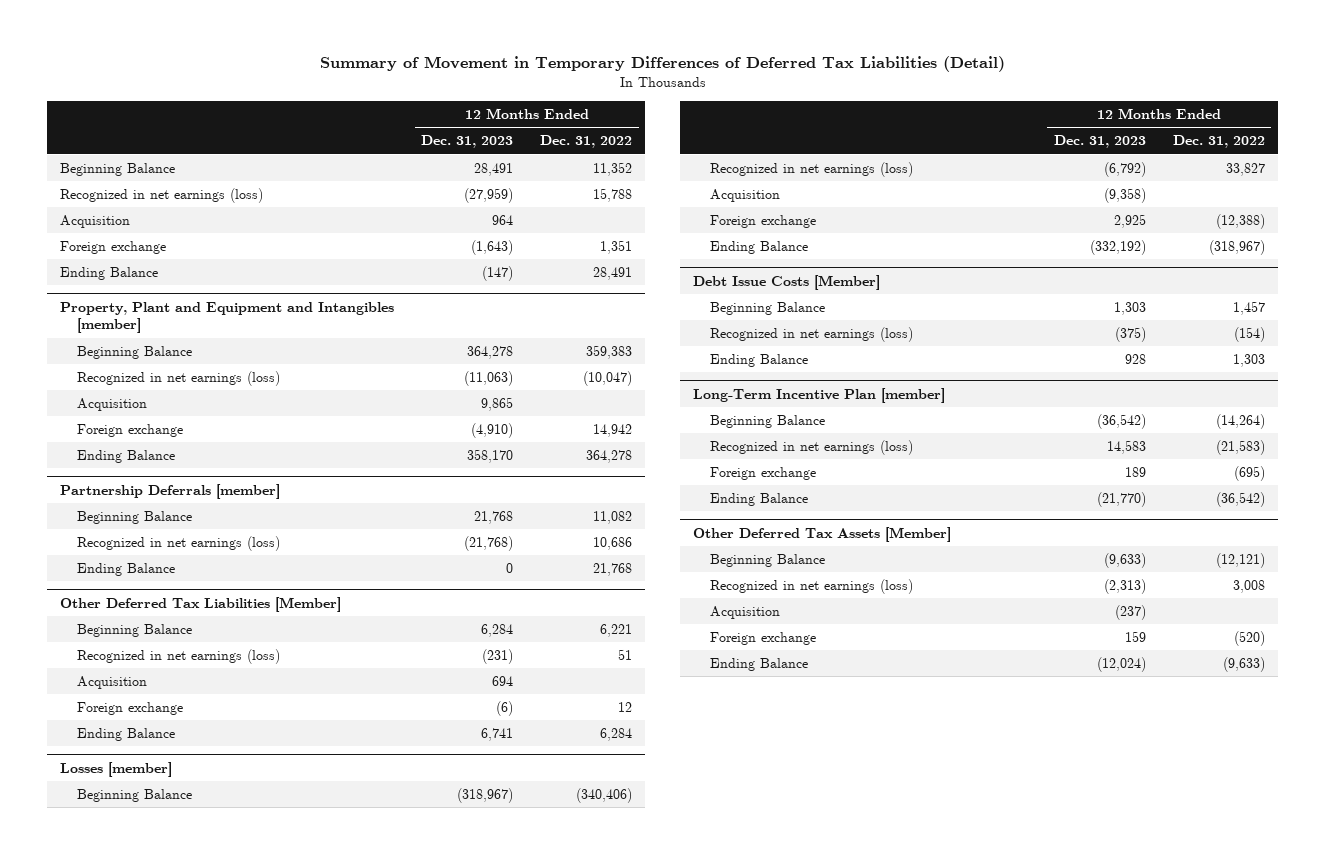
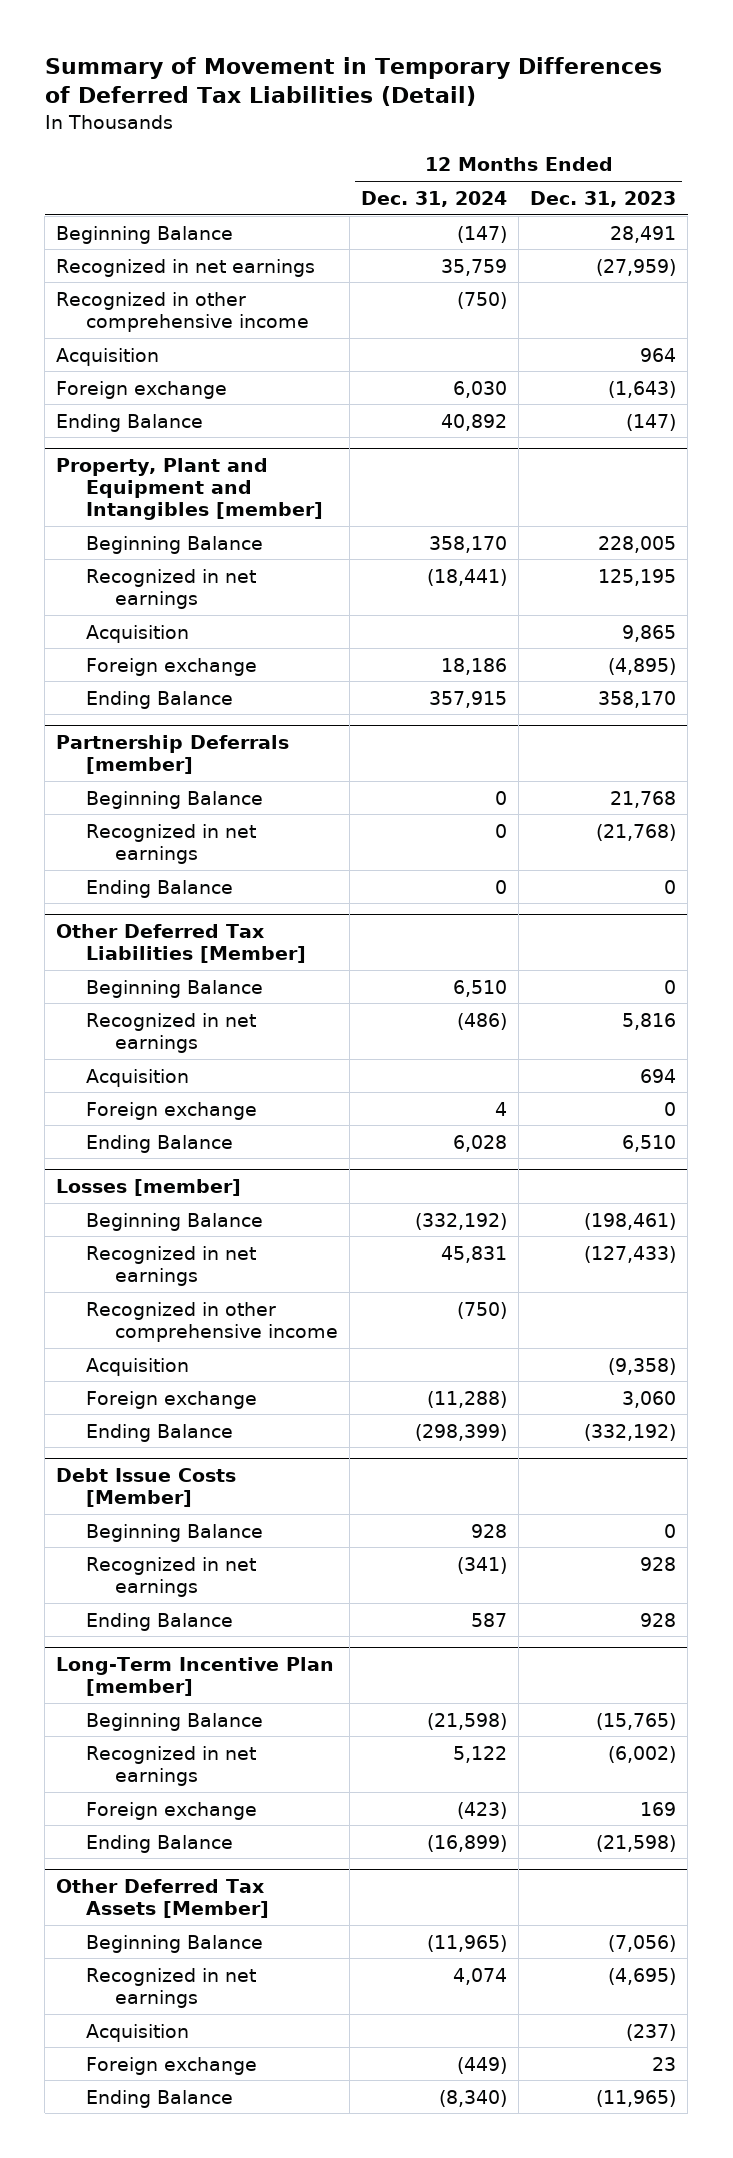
- | 12 Months Ended Dec. 31, 2023 | 12 Months Ended Dec. 31, 2022
+ | 12 Months Ended Dec. 31, 2024 | 12 Months Ended Dec. 31, 2023
- Recognized in net earnings (loss) | (27,959) | 15,788
+ Recognized in net earnings | 35,759 | (27,959)
+ Recognized in other comprehensive income | (750) |
@ Property, Plant and Equipment and Intangibles [member]
- Beginning Balance | 364,278 | 359,383
- Recognized in net earnings (loss) | (11,063) | (10,047)
+ Beginning Balance | 358,170 | 228,005
+ Recognized in net earnings | (18,441) | 125,195
- Foreign exchange | (4,910) | 14,942
+ Foreign exchange | 18,186 | (4,895)
@ Partnership Deferrals [member]
- Recognized in net earnings (loss) | (21,768) | 10,686
+ Recognized in net earnings | 0 | (21,768)
@ Other Deferred Tax Liabilities [Member]
- Beginning Balance | 6,284 | 6,221
- Recognized in net earnings (loss) | (231) | 51
+ Beginning Balance | 6,510 | 0
+ Recognized in net earnings | (486) | 5,816
- Foreign exchange | (6) | 12
- Ending Balance | 6,741 | 6,284
+ Foreign exchange | 4 | 0
+ Ending Balance | 6,028 | 6,510
@ Losses [member]
- Beginning Balance | (318,967) | (340,406)
- Recognized in net earnings (loss) | (6,792) | 33,827
+ Beginning Balance | (332,192) | (198,461)
+ Recognized in net earnings | 45,831 | (127,433)
+ Recognized in other comprehensive income | (750) |
- Foreign exchange | 2,925 | (12,388)
+ Foreign exchange | (11,288) | 3,060
@ Debt Issue Costs [Member]
- Beginning Balance | 1,303 | 1,457
- Recognized in net earnings (loss) | (375) | (154)
+ Beginning Balance | 928 | 0
+ Recognized in net earnings | (341) | 928
@ Long-Term Incentive Plan [member]
- Beginning Balance | (36,542) | (14,264)
- Recognized in net earnings (loss) | 14,583 | (21,583)
- Foreign exchange | 189 | (695)
- Ending Balance | (21,770) | (36,542)
+ Beginning Balance | (21,598) | (15,765)
+ Recognized in net earnings | 5,122 | (6,002)
+ Foreign exchange | (423) | 169
+ Ending Balance | (16,899) | (21,598)
@ Other Deferred Tax Assets [Member]
- Beginning Balance | (9,633) | (12,121)
- Recognized in net earnings (loss) | (2,313) | 3,008
+ Beginning Balance | (11,965) | (7,056)
+ Recognized in net earnings | 4,074 | (4,695)
- Foreign exchange | 159 | (520)
- Ending Balance | (12,024) | (9,633)
+ Foreign exchange | (449) | 23
+ Ending Balance | (8,340) | (11,965)

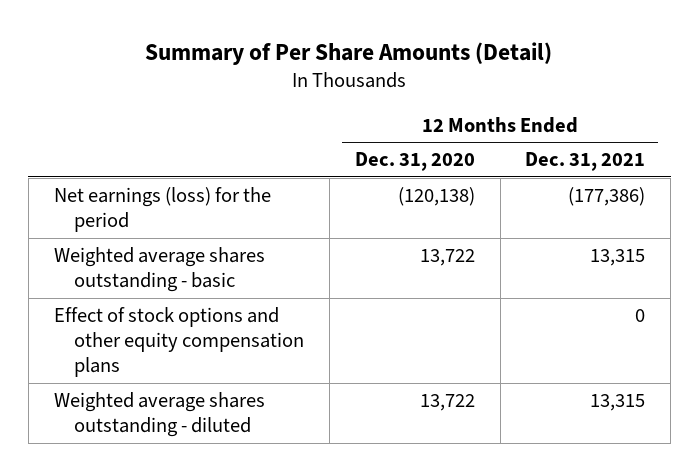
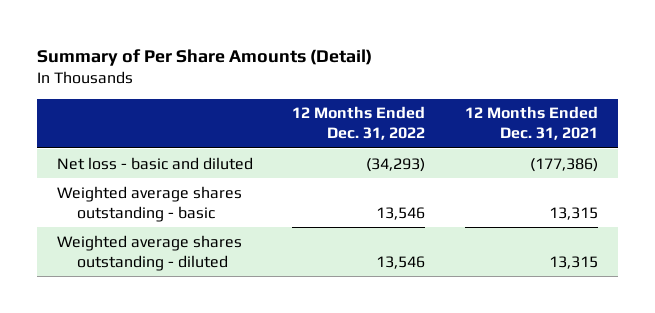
- | 12 Months Ended Dec. 31, 2020 | 12 Months Ended Dec. 31, 2021
+ | 12 Months Ended Dec. 31, 2022 | 12 Months Ended Dec. 31, 2021
- Net earnings (loss) for the period | (120,138) | (177,386)
+ Net loss - basic and diluted | (34,293) | (177,386)
- Effect of stock options and other equity compensation plans | | 0

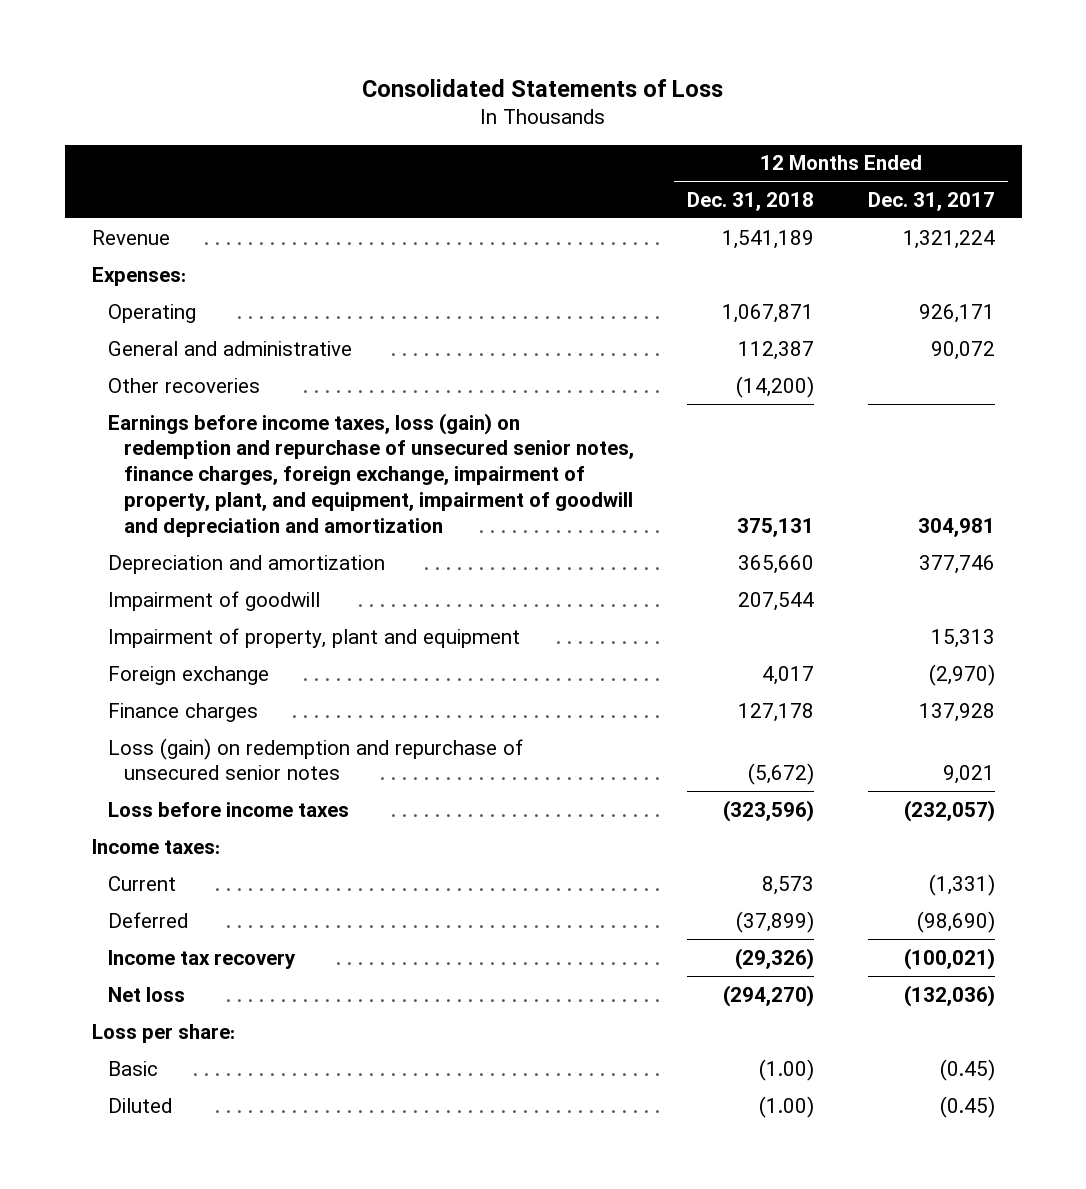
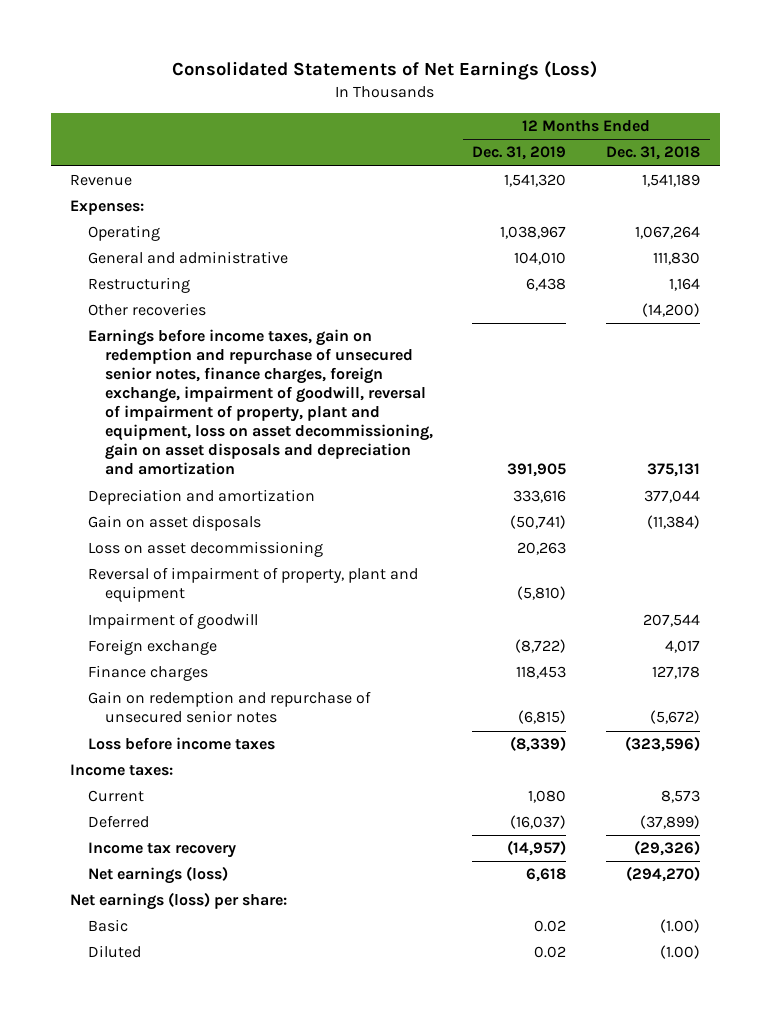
- Consolidated Statements of Loss
+ Consolidated Statements of Net Earnings (Loss)
- | 12 Months Ended Dec. 31, 2018 | 12 Months Ended Dec. 31, 2017
+ | 12 Months Ended Dec. 31, 2019 | 12 Months Ended Dec. 31, 2018
- Operating | 1,067,871 | 926,171
- General and administrative | 112,387 | 90,072
+ Operating | 1,038,967 | 1,067,264
+ General and administrative | 104,010 | 111,830
+ Restructuring | 6,438 | 1,164
- Earnings before income taxes, loss (gain) on redemption and repurchase of unsecured senior notes, finance charges, foreign exchange, impairment of property, plant, and equipment, impairment of goodwill and depreciation and amortization | 375,131 | 304,981
- Depreciation and amortization | 365,660 | 377,746
+ Earnings before income taxes, gain on redemption and repurchase of unsecured senior notes, finance charges, foreign exchange, impairment of goodwill, reversal of impairment of property, plant and equipment, loss on asset decommissioning, gain on asset disposals and depreciation and amortization | 391,905 | 375,131
+ Depreciation and amortization | 333,616 | 377,044
+ Gain on asset disposals | (50,741) | (11,384)
+ Loss on asset decommissioning | 20,263 |
+ Reversal of impairment of property, plant and equipment | (5,810) |
- Impairment of property, plant and equipment | | 15,313
- Loss (gain) on redemption and repurchase of unsecured senior notes | (5,672) | 9,021
+ Gain on redemption and repurchase of unsecured senior notes | (6,815) | (5,672)
- Net loss | (294,270) | (132,036)
- Loss per share:
+ Net earnings (loss) | 6,618 | (294,270)
+ Net earnings (loss) per share:

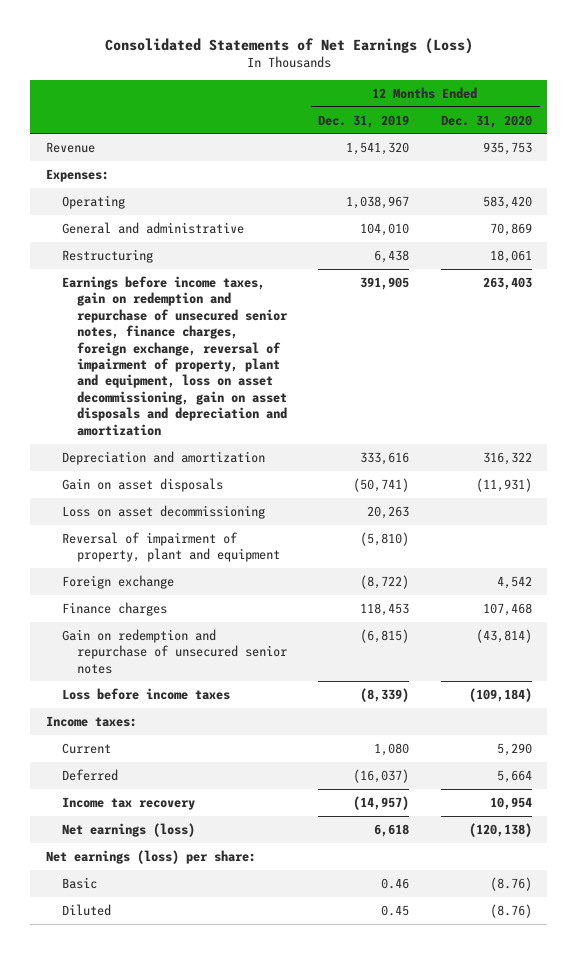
- | 12 Months Ended Dec. 31, 2019 | 12 Months Ended Dec. 31, 2018
+ | 12 Months Ended Dec. 31, 2019 | 12 Months Ended Dec. 31, 2020
- Other recoveries | | (14,200)
- Earnings before income taxes, gain on redemption and repurchase of unsecured senior notes, finance charges, foreign exchange, impairment of goodwill, reversal of impairment of property, plant and equipment, loss on asset decommissioning, gain on asset disposals and depreciation and amortization | 391,905 | 375,131
+ Earnings before income taxes, gain on redemption and repurchase of unsecured senior notes, finance charges, foreign exchange, reversal of impairment of property, plant and equipment, loss on asset decommissioning, gain on asset disposals and depreciation and amortization | 391,905 | 263,403
- Impairment of goodwill | | 207,544
- Basic | 0.02 | (1.00)
- Diluted | 0.02 | (1.00)
+ Basic | 0.46 | (8.76)
+ Diluted | 0.45 | (8.76)

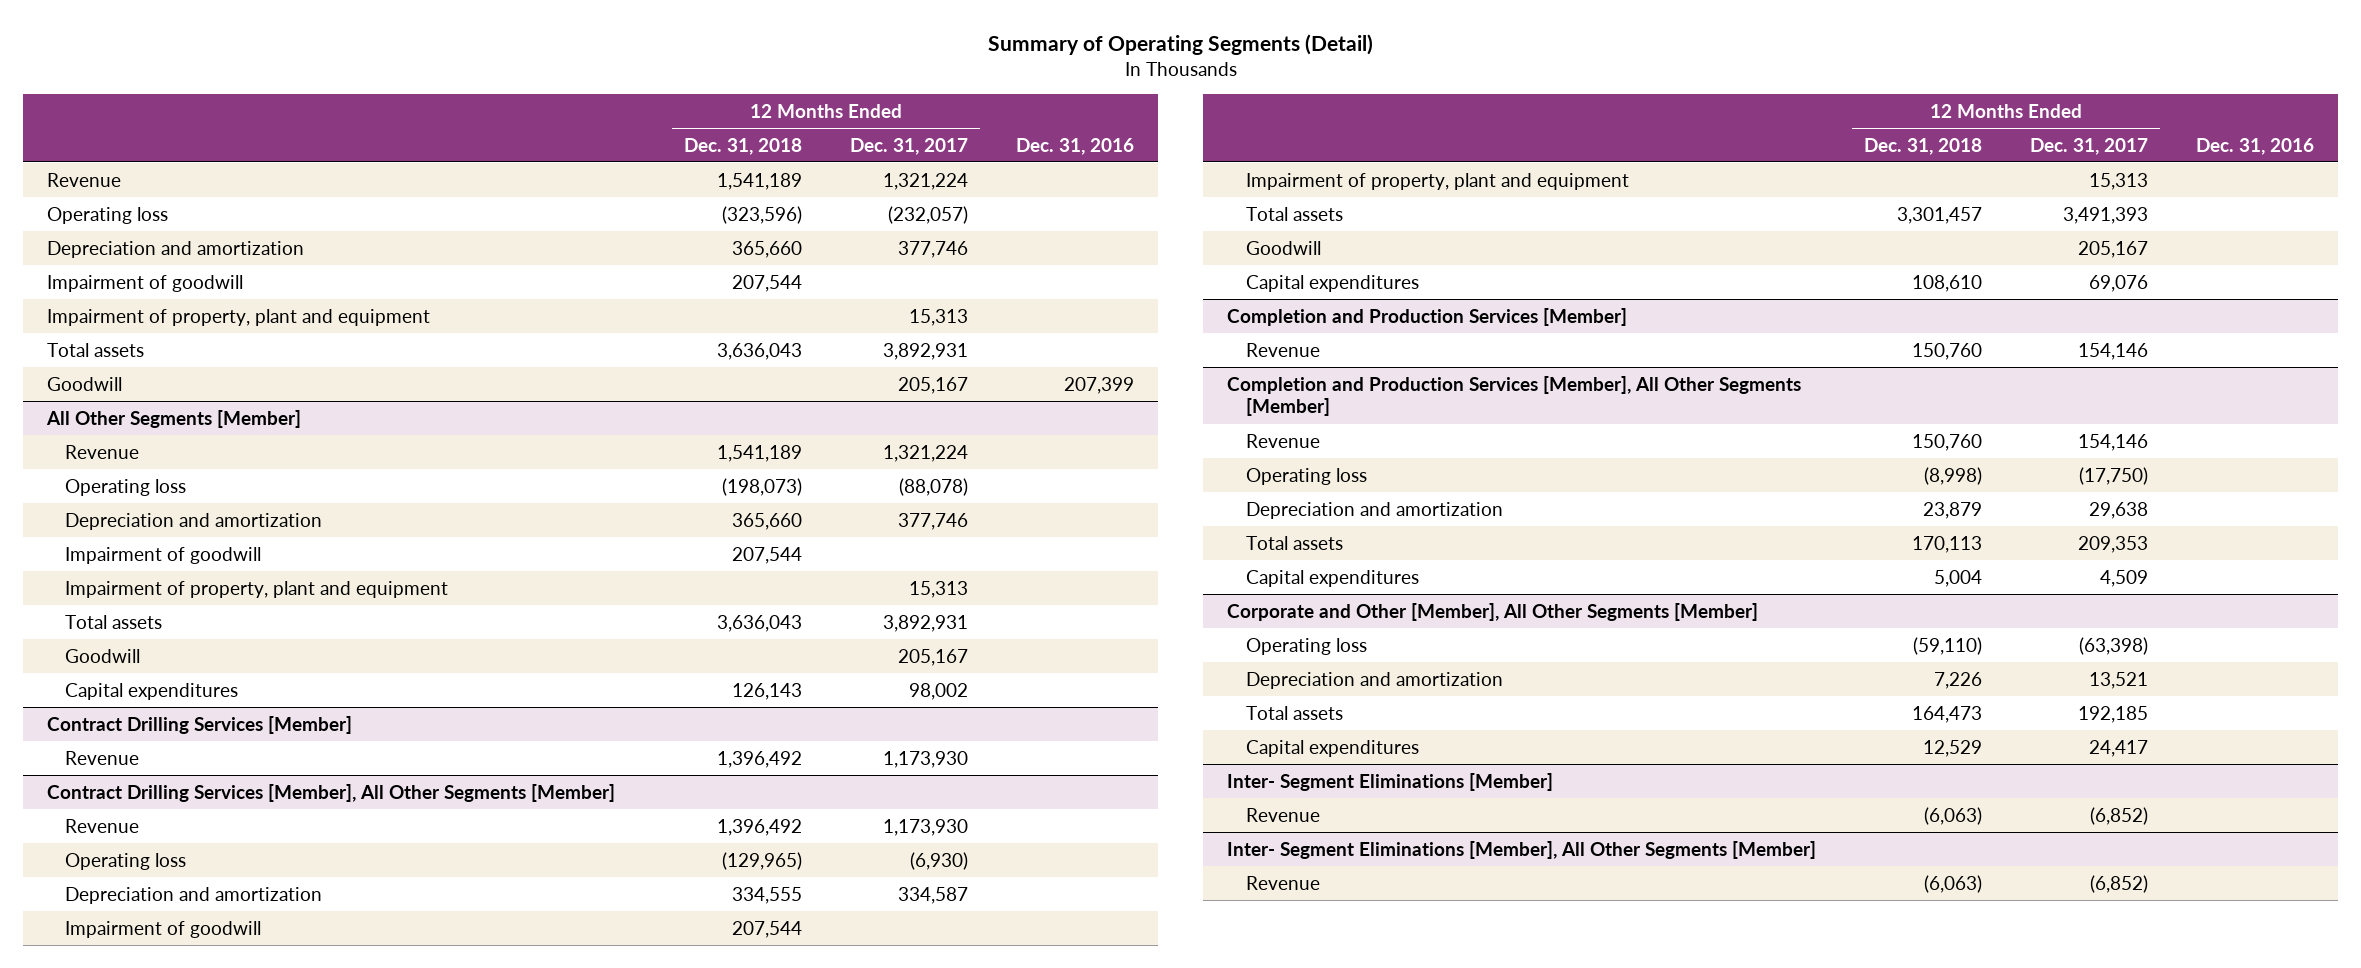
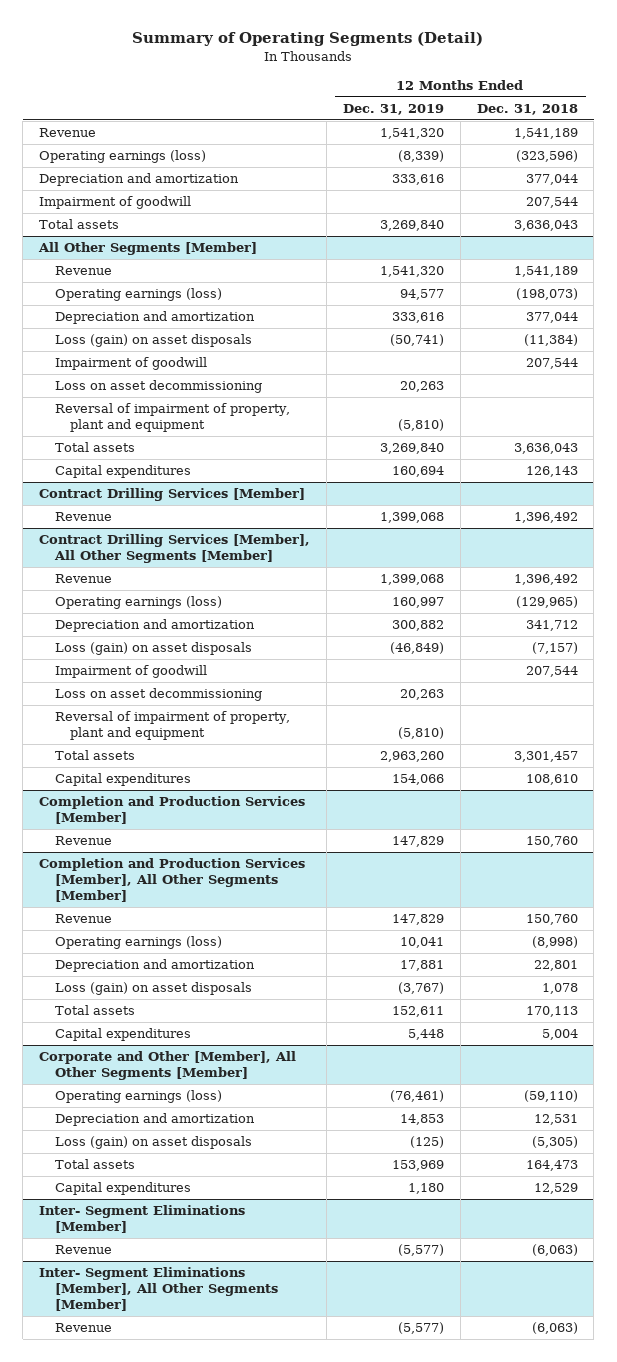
- | 12 Months Ended Dec. 31, 2018 | 12 Months Ended Dec. 31, 2017 | Dec. 31, 2016
+ | 12 Months Ended Dec. 31, 2019 | 12 Months Ended Dec. 31, 2018
- Operating loss | (323,596) | (232,057) |
- Depreciation and amortization | 365,660 | 377,746 |
+ Operating earnings (loss) | (8,339) | (323,596)
+ Depreciation and amortization | 333,616 | 377,044
- Impairment of property, plant and equipment | | 15,313 |
- Goodwill | | 205,167 | 207,399
@ All Other Segments [Member]
- Operating loss | (198,073) | (88,078) |
- Depreciation and amortization | 365,660 | 377,746 |
+ Operating earnings (loss) | 94,577 | (198,073)
+ Depreciation and amortization | 333,616 | 377,044
+ Loss (gain) on asset disposals | (50,741) | (11,384)
- Impairment of property, plant and equipment | | 15,313 |
+ Loss on asset decommissioning | 20,263 |
+ Reversal of impairment of property, plant and equipment | (5,810) |
- Goodwill | | 205,167 |
@ Contract Drilling Services [Member], All Other Segments [Member]
- Operating loss | (129,965) | (6,930) |
- Depreciation and amortization | 334,555 | 334,587 |
+ Operating earnings (loss) | 160,997 | (129,965)
+ Depreciation and amortization | 300,882 | 341,712
+ Loss (gain) on asset disposals | (46,849) | (7,157)
- Impairment of property, plant and equipment | | 15,313 |
+ Loss on asset decommissioning | 20,263 |
+ Reversal of impairment of property, plant and equipment | (5,810) |
- Goodwill | | 205,167 |
@ Completion and Production Services [Member], All Other Segments [Member]
- Operating loss | (8,998) | (17,750) |
- Depreciation and amortization | 23,879 | 29,638 |
+ Operating earnings (loss) | 10,041 | (8,998)
+ Depreciation and amortization | 17,881 | 22,801
+ Loss (gain) on asset disposals | (3,767) | 1,078
@ Corporate and Other [Member], All Other Segments [Member]
- Operating loss | (59,110) | (63,398) |
- Depreciation and amortization | 7,226 | 13,521 |
+ Operating earnings (loss) | (76,461) | (59,110)
+ Depreciation and amortization | 14,853 | 12,531
+ Loss (gain) on asset disposals | (125) | (5,305)

